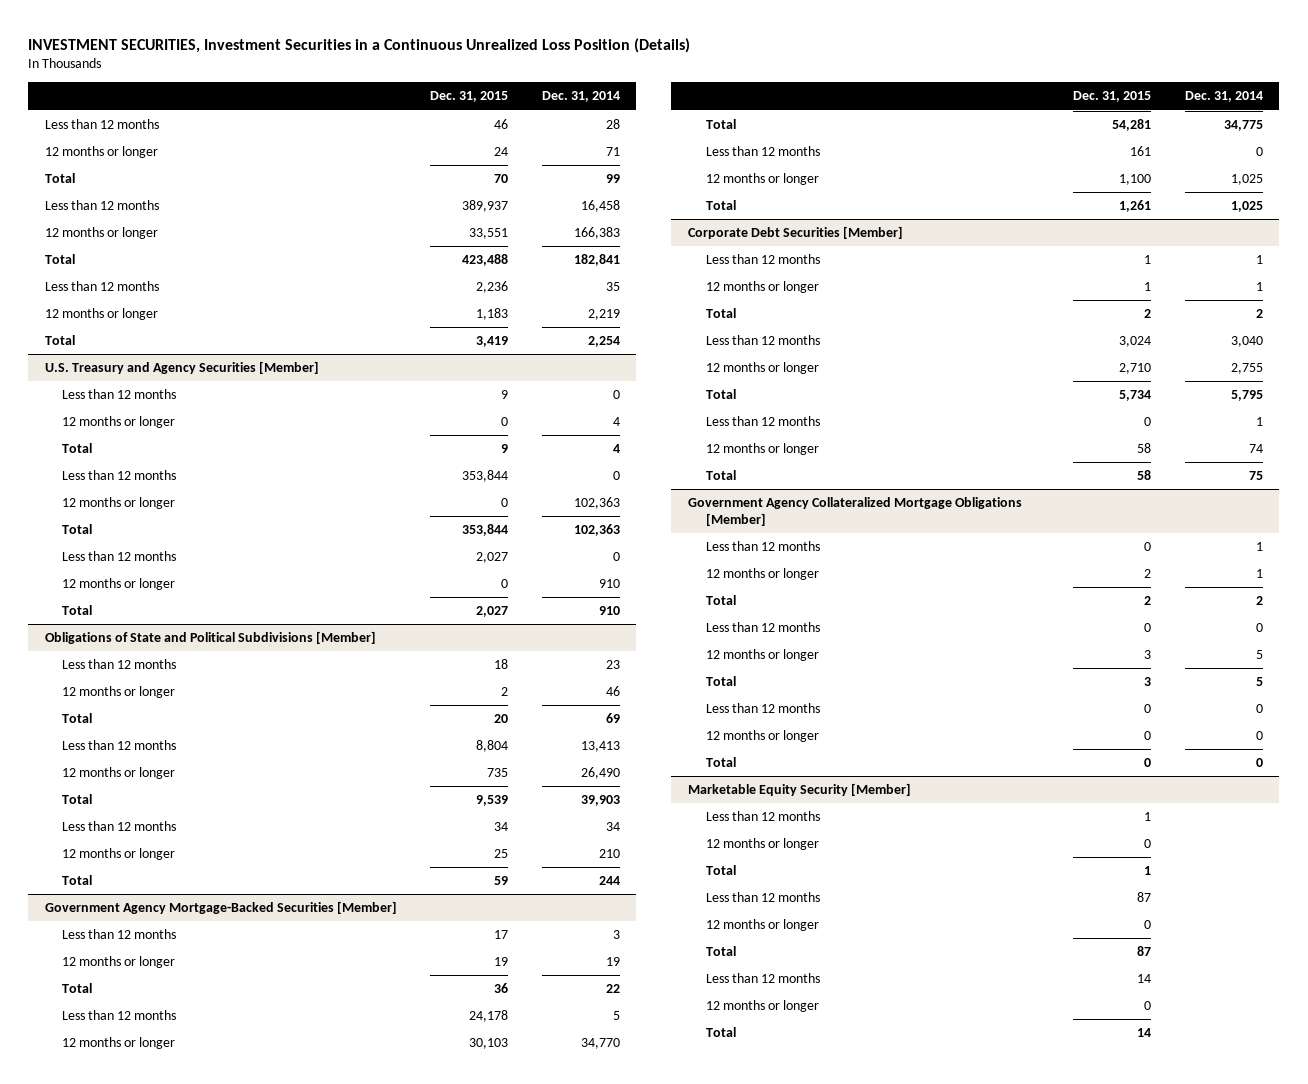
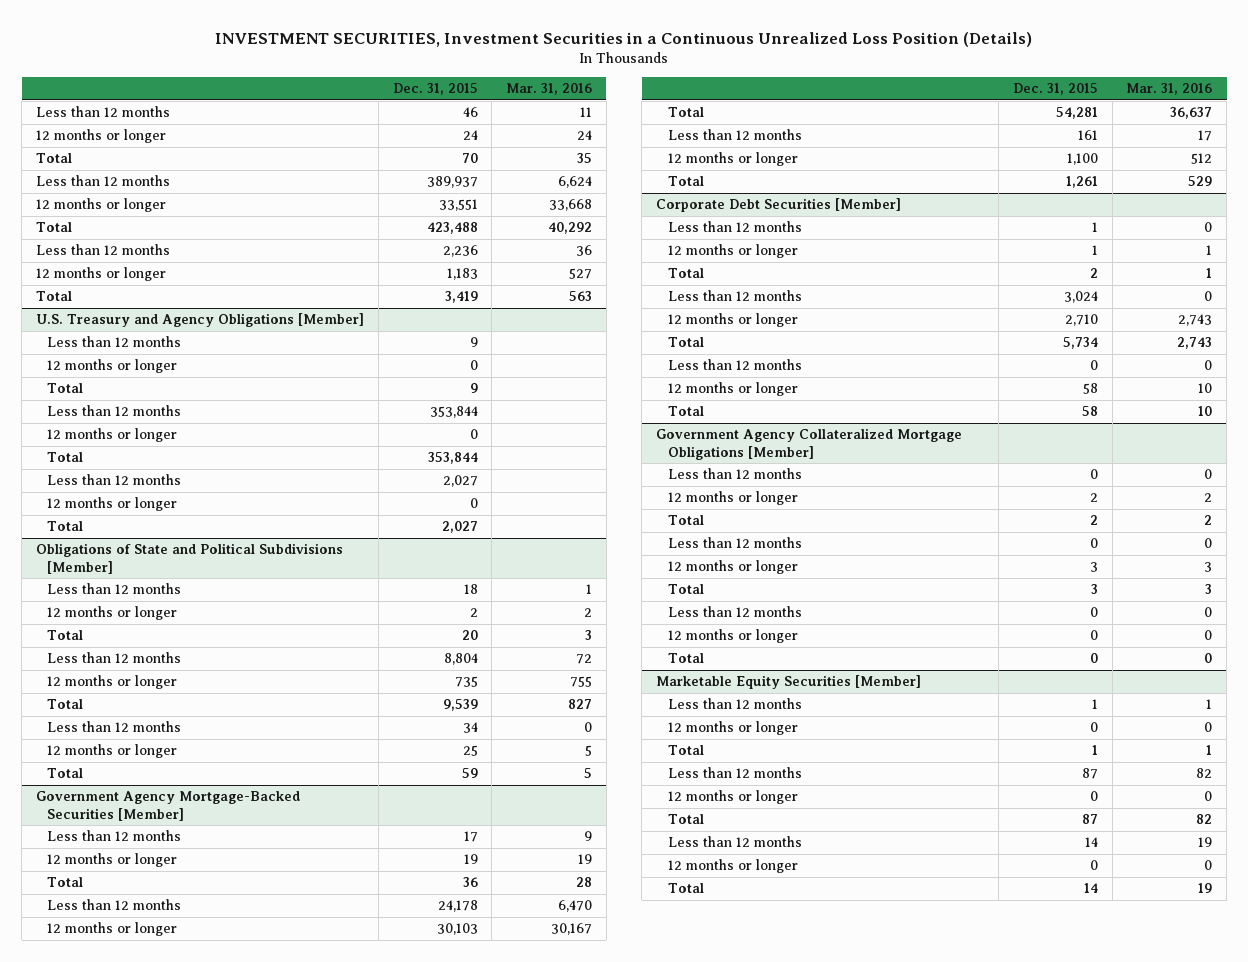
- | Dec. 31, 2015 | Dec. 31, 2014
+ | Dec. 31, 2015 | Mar. 31, 2016
- U.S. Treasury and Agency Securities [Member]
+ U.S. Treasury and Agency Obligations [Member]
- Marketable Equity Security [Member]
+ Marketable Equity Securities [Member]

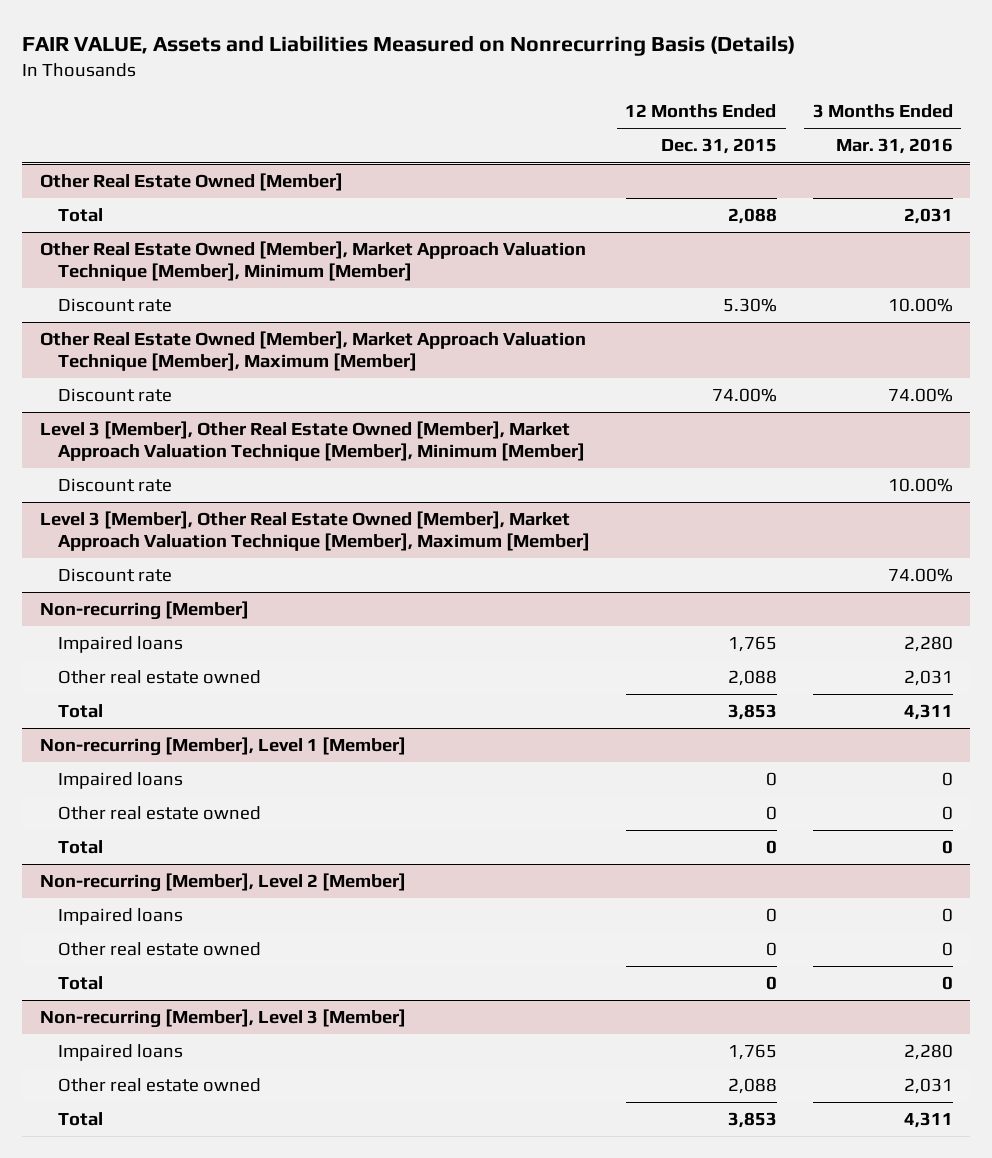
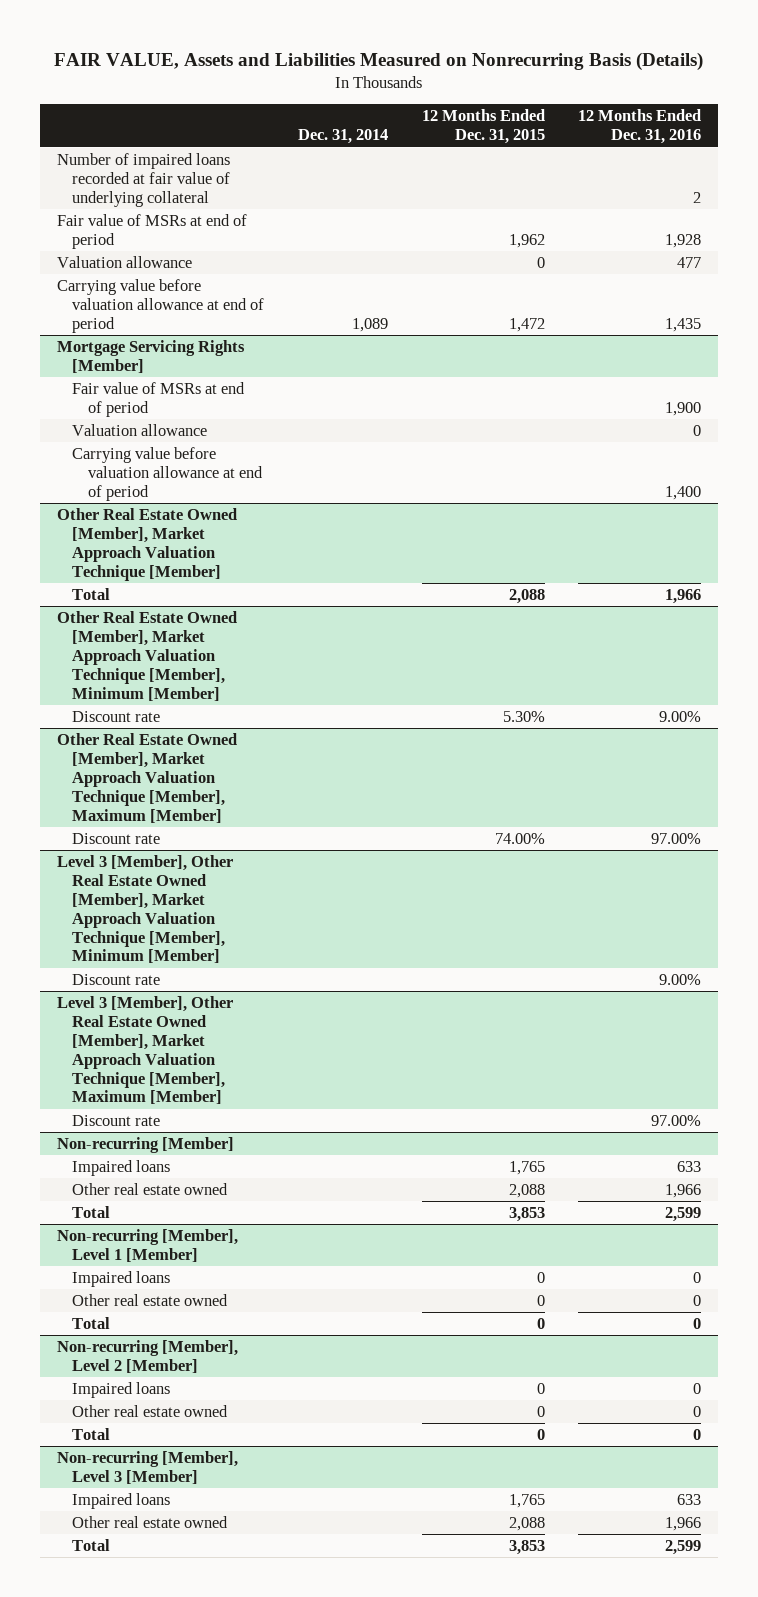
- | 12 Months Ended Dec. 31, 2015 | 3 Months Ended Mar. 31, 2016
+ | Dec. 31, 2014 | 12 Months Ended Dec. 31, 2015 | 12 Months Ended Dec. 31, 2016
- Other Real Estate Owned [Member]
+ Number of impaired loans recorded at fair value of underlying collateral | | | 2
+ Fair value of MSRs at end of period | | 1,962 | 1,928
+ Valuation allowance | | 0 | 477
+ Carrying value before valuation allowance at end of period | 1,089 | 1,472 | 1,435
+ Mortgage Servicing Rights [Member]
+ Fair value of MSRs at end of period | | | 1,900
+ Valuation allowance | | | 0
+ Carrying value before valuation allowance at end of period | | | 1,400
+ Other Real Estate Owned [Member], Market Approach Valuation Technique [Member]

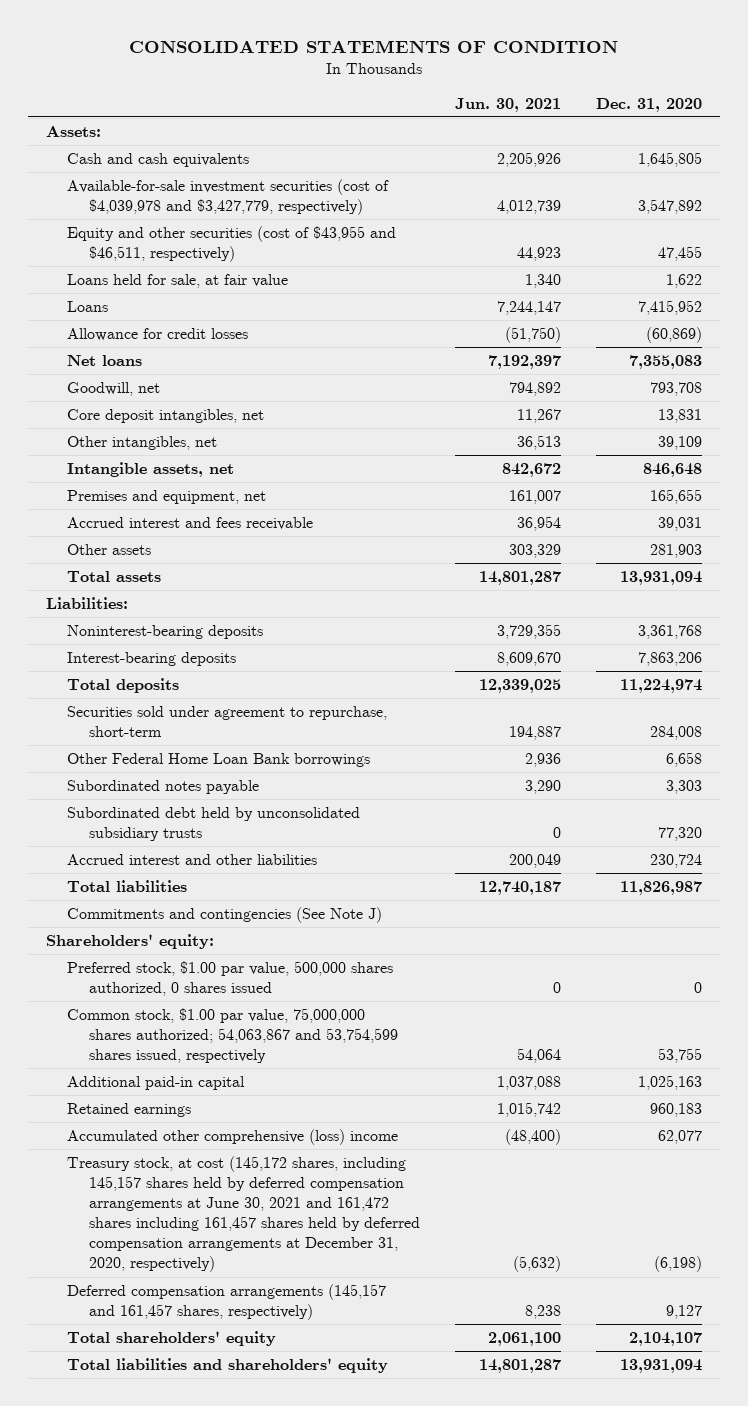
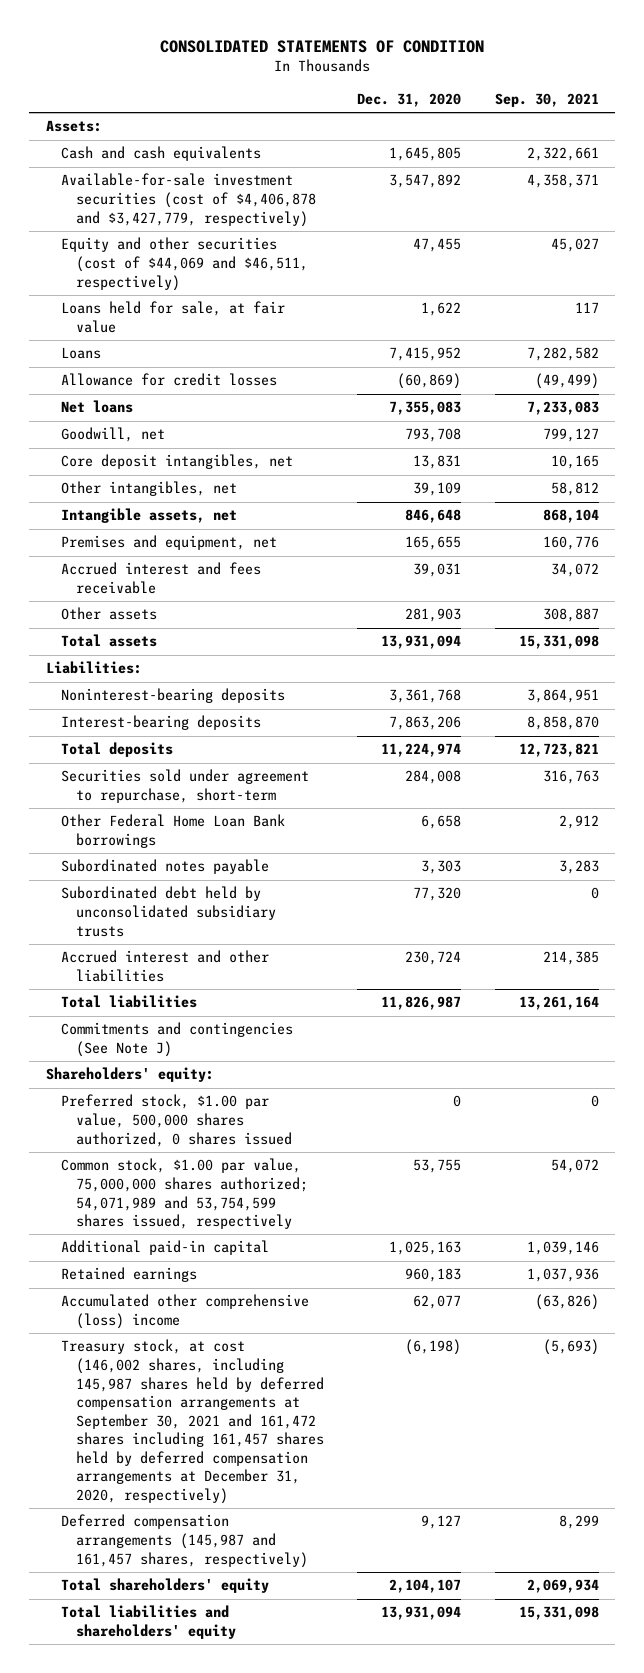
- | Jun. 30, 2021 | Dec. 31, 2020
+ | Dec. 31, 2020 | Sep. 30, 2021
- Available-for-sale investment securities (cost of $4,039,978 and $3,427,779, respectively) | 4,012,739 | 3,547,892
- Equity and other securities (cost of $43,955 and $46,511, respectively) | 44,923 | 47,455
+ Available-for-sale investment securities (cost of $4,406,878 and $3,427,779, respectively) | 3,547,892 | 4,358,371
+ Equity and other securities (cost of $44,069 and $46,511, respectively) | 47,455 | 45,027
- Common stock, $1.00 par value, 75,000,000 shares authorized; 54,063,867 and 53,754,599 shares issued, respectively | 54,064 | 53,755
+ Common stock, $1.00 par value, 75,000,000 shares authorized; 54,071,989 and 53,754,599 shares issued, respectively | 53,755 | 54,072
- Treasury stock, at cost (145,172 shares, including 145,157 shares held by deferred compensation arrangements at June 30, 2021 and 161,472 shares including 161,457 shares held by deferred compensation arrangements at December 31, 2020, respectively) | (5,632) | (6,198)
- Deferred compensation arrangements (145,157 and 161,457 shares, respectively) | 8,238 | 9,127
+ Treasury stock, at cost (146,002 shares, including 145,987 shares held by deferred compensation arrangements at September 30, 2021 and 161,472 shares including 161,457 shares held by deferred compensation arrangements at December 31, 2020, respectively) | (6,198) | (5,693)
+ Deferred compensation arrangements (145,987 and 161,457 shares, respectively) | 9,127 | 8,299

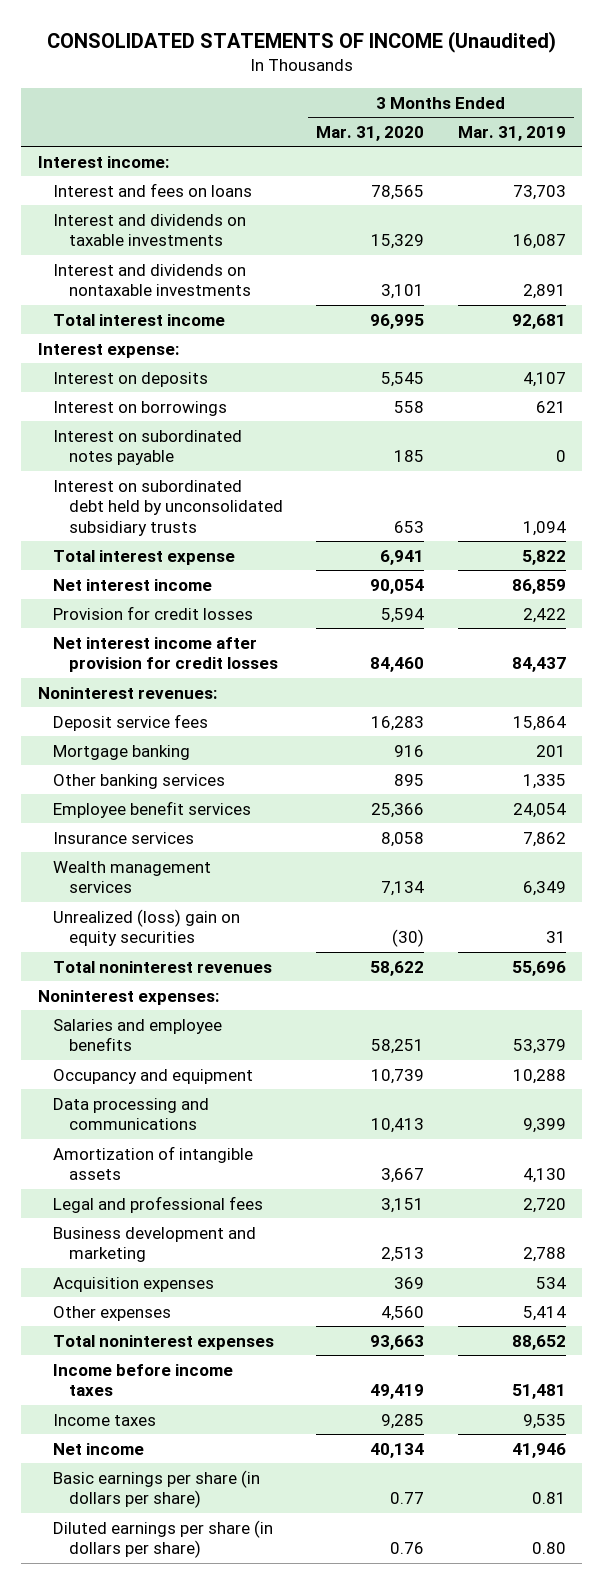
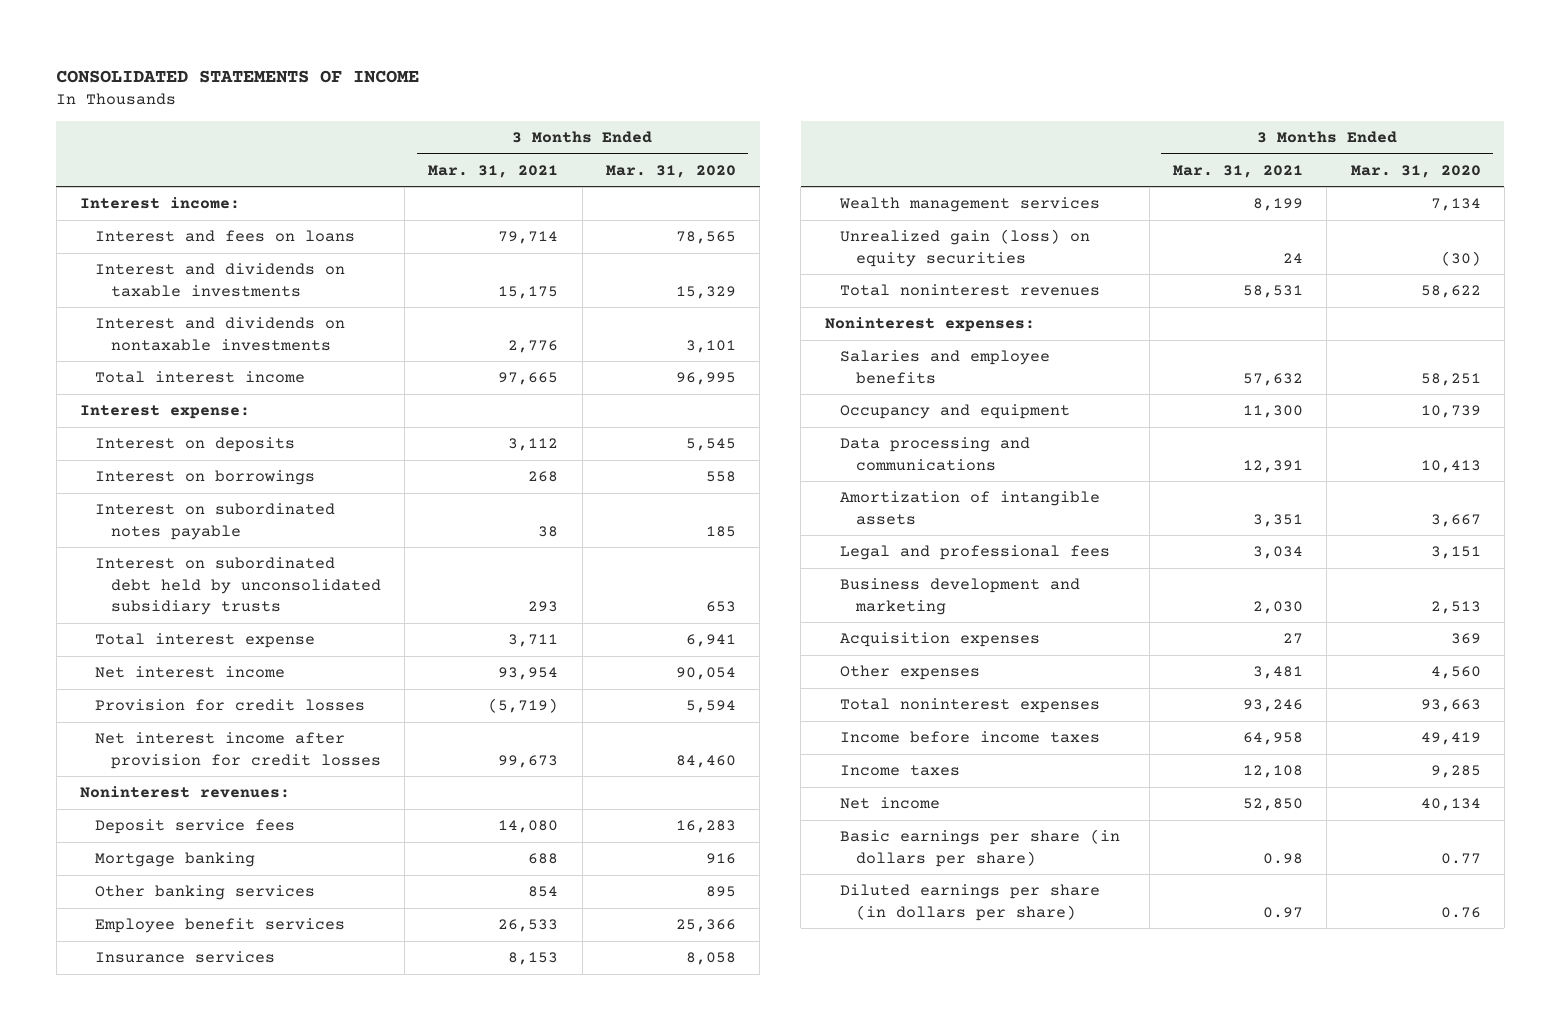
- CONSOLIDATED STATEMENTS OF INCOME (Unaudited)
+ CONSOLIDATED STATEMENTS OF INCOME
- | 3 Months Ended Mar. 31, 2020 | 3 Months Ended Mar. 31, 2019
+ | 3 Months Ended Mar. 31, 2021 | 3 Months Ended Mar. 31, 2020
- Unrealized (loss) gain on equity securities | (30) | 31
+ Unrealized gain (loss) on equity securities | 24 | (30)

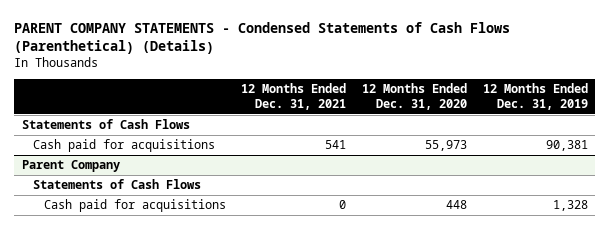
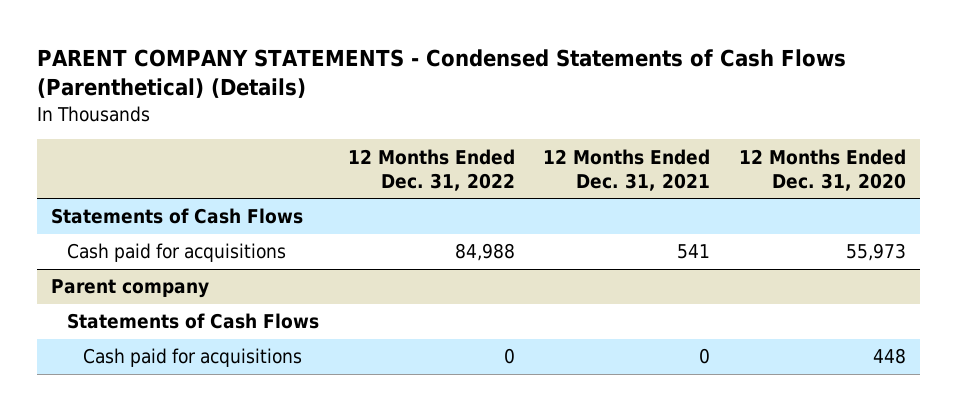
- | 12 Months Ended Dec. 31, 2021 | 12 Months Ended Dec. 31, 2020 | 12 Months Ended Dec. 31, 2019
+ | 12 Months Ended Dec. 31, 2022 | 12 Months Ended Dec. 31, 2021 | 12 Months Ended Dec. 31, 2020
- Parent Company
+ Parent company

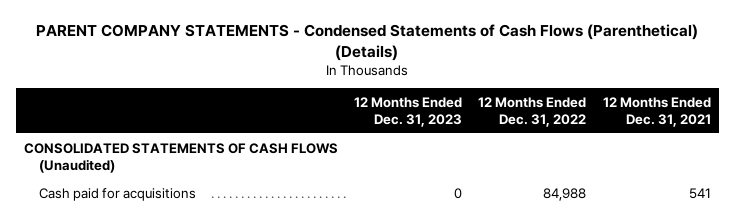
- | 12 Months Ended Dec. 31, 2022 | 12 Months Ended Dec. 31, 2021 | 12 Months Ended Dec. 31, 2020
+ | 12 Months Ended Dec. 31, 2023 | 12 Months Ended Dec. 31, 2022 | 12 Months Ended Dec. 31, 2021
- Statements of Cash Flows
+ CONSOLIDATED STATEMENTS OF CASH FLOWS (Unaudited)
- Parent company
- Statements of Cash Flows
- Cash paid for acquisitions | 0 | 0 | 448

